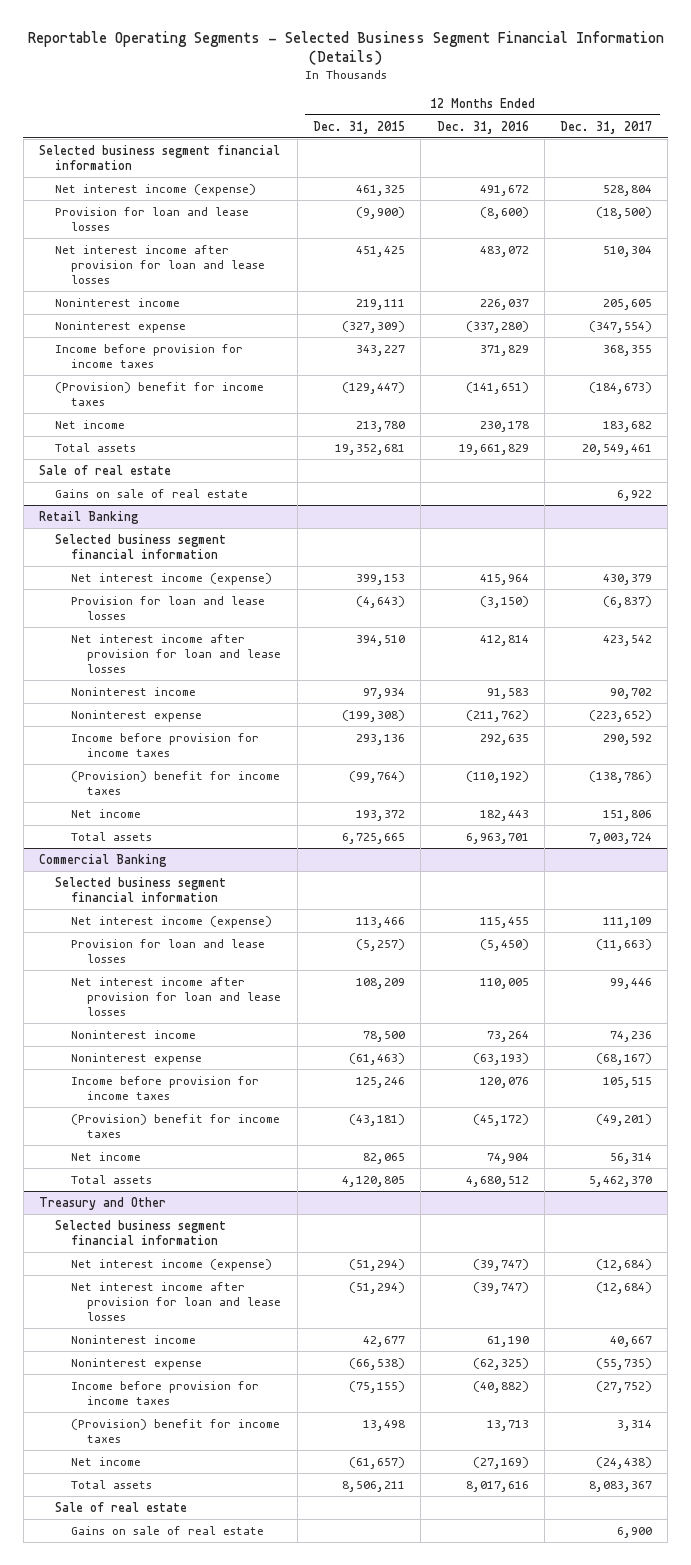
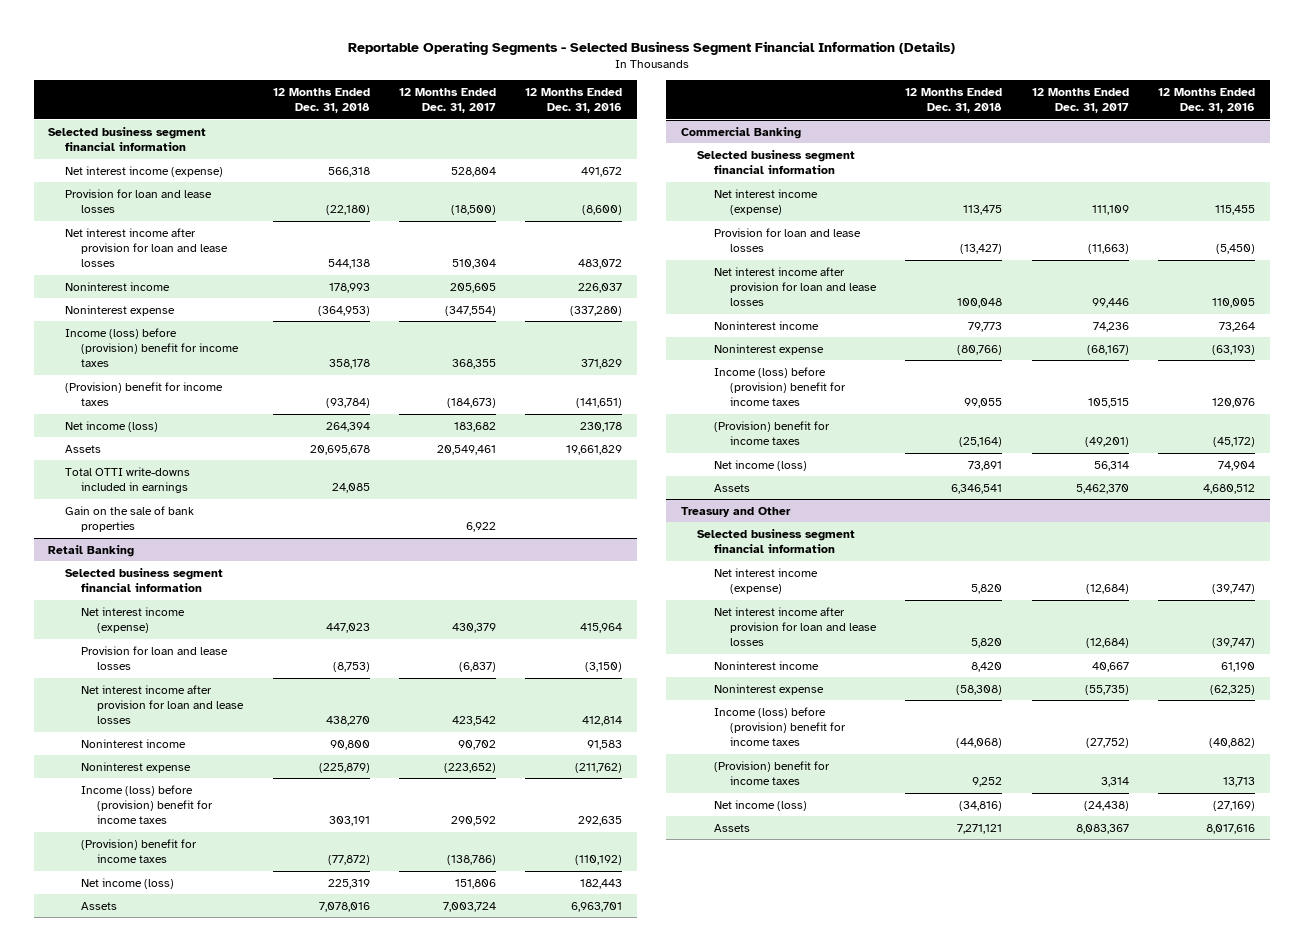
- | 12 Months Ended Dec. 31, 2015 | 12 Months Ended Dec. 31, 2016 | 12 Months Ended Dec. 31, 2017
+ | 12 Months Ended Dec. 31, 2018 | 12 Months Ended Dec. 31, 2017 | 12 Months Ended Dec. 31, 2016
- Income before provision for income taxes | 343,227 | 371,829 | 368,355
+ Income (loss) before (provision) benefit for income taxes | 358,178 | 368,355 | 371,829
- Net income | 213,780 | 230,178 | 183,682
- Total assets | 19,352,681 | 19,661,829 | 20,549,461
- Sale of real estate
- Gains on sale of real estate | | | 6,922
+ Net income (loss) | 264,394 | 183,682 | 230,178
+ Assets | 20,695,678 | 20,549,461 | 19,661,829
+ Total OTTI write-downs included in earnings | 24,085 | |
+ Gain on the sale of bank properties | | 6,922 |
@ Retail Banking
- Income before provision for income taxes | 293,136 | 292,635 | 290,592
+ Income (loss) before (provision) benefit for income taxes | 303,191 | 290,592 | 292,635
- Net income | 193,372 | 182,443 | 151,806
- Total assets | 6,725,665 | 6,963,701 | 7,003,724
+ Net income (loss) | 225,319 | 151,806 | 182,443
+ Assets | 7,078,016 | 7,003,724 | 6,963,701
@ Commercial Banking
- Income before provision for income taxes | 125,246 | 120,076 | 105,515
+ Income (loss) before (provision) benefit for income taxes | 99,055 | 105,515 | 120,076
- Net income | 82,065 | 74,904 | 56,314
- Total assets | 4,120,805 | 4,680,512 | 5,462,370
+ Net income (loss) | 73,891 | 56,314 | 74,904
+ Assets | 6,346,541 | 5,462,370 | 4,680,512
@ Treasury and Other
- Income before provision for income taxes | (75,155) | (40,882) | (27,752)
+ Income (loss) before (provision) benefit for income taxes | (44,068) | (27,752) | (40,882)
- Net income | (61,657) | (27,169) | (24,438)
- Total assets | 8,506,211 | 8,017,616 | 8,083,367
- Sale of real estate
- Gains on sale of real estate | | | 6,900
+ Net income (loss) | (34,816) | (24,438) | (27,169)
+ Assets | 7,271,121 | 8,083,367 | 8,017,616

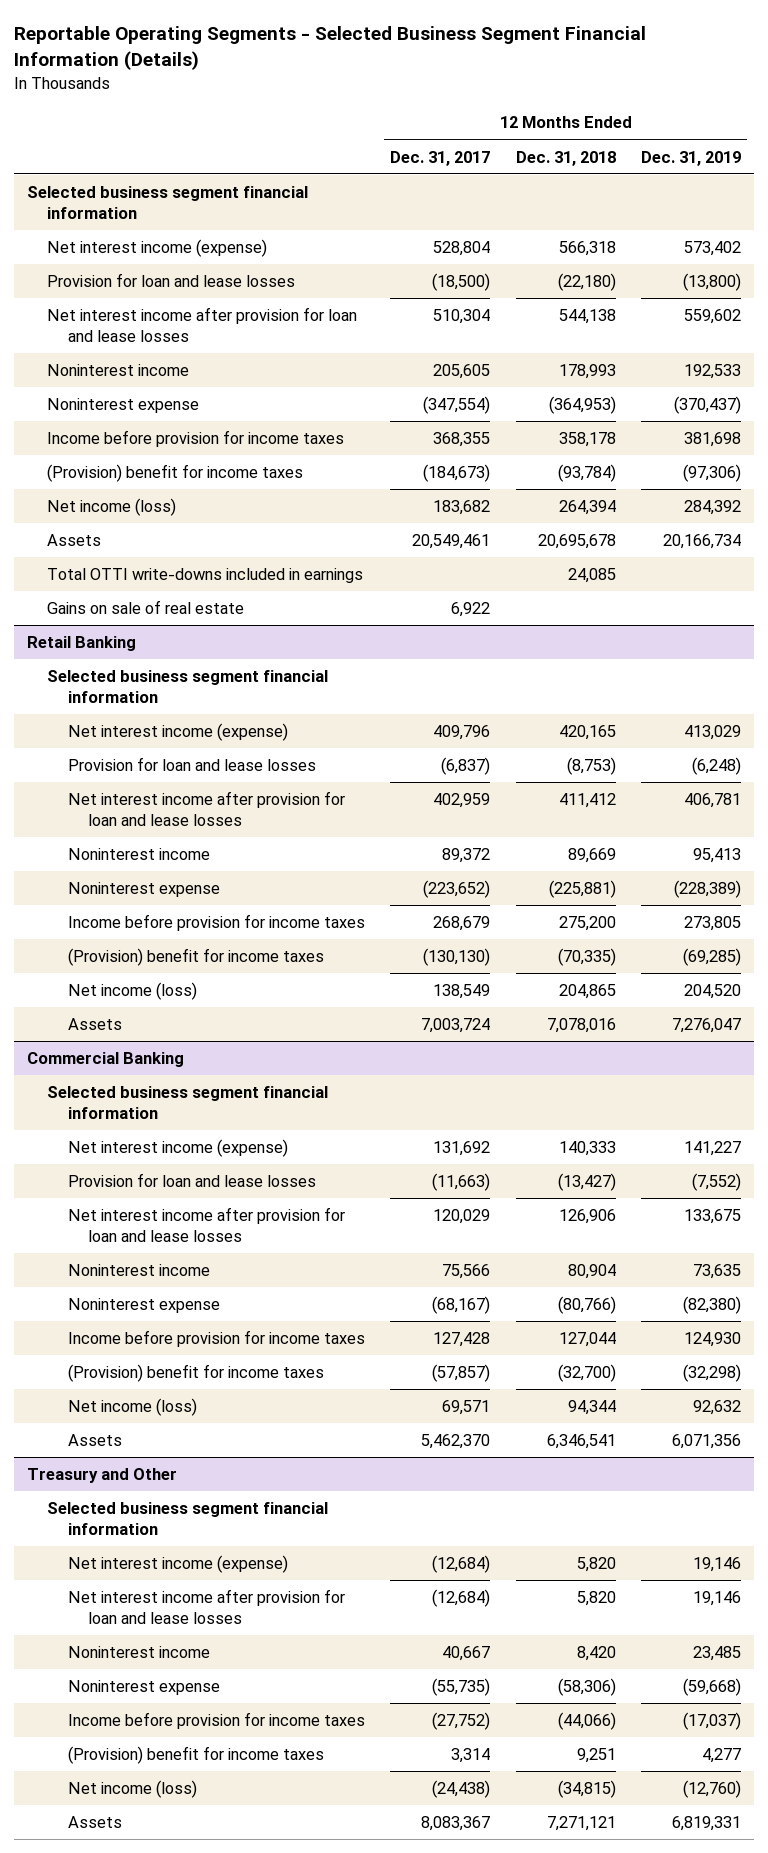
- | 12 Months Ended Dec. 31, 2018 | 12 Months Ended Dec. 31, 2017 | 12 Months Ended Dec. 31, 2016
+ | 12 Months Ended Dec. 31, 2017 | 12 Months Ended Dec. 31, 2018 | 12 Months Ended Dec. 31, 2019
- Income (loss) before (provision) benefit for income taxes | 358,178 | 368,355 | 371,829
+ Income before provision for income taxes | 368,355 | 358,178 | 381,698
- Gain on the sale of bank properties | | 6,922 |
+ Gains on sale of real estate | 6,922 | |
@ Retail Banking
- Net interest income (expense) | 447,023 | 430,379 | 415,964
+ Net interest income (expense) | 409,796 | 420,165 | 413,029
- Net interest income after provision for loan and lease losses | 438,270 | 423,542 | 412,814
- Noninterest income | 90,800 | 90,702 | 91,583
- Noninterest expense | (225,879) | (223,652) | (211,762)
- Income (loss) before (provision) benefit for income taxes | 303,191 | 290,592 | 292,635
- (Provision) benefit for income taxes | (77,872) | (138,786) | (110,192)
- Net income (loss) | 225,319 | 151,806 | 182,443
+ Net interest income after provision for loan and lease losses | 402,959 | 411,412 | 406,781
+ Noninterest income | 89,372 | 89,669 | 95,413
+ Noninterest expense | (223,652) | (225,881) | (228,389)
+ Income before provision for income taxes | 268,679 | 275,200 | 273,805
+ (Provision) benefit for income taxes | (130,130) | (70,335) | (69,285)
+ Net income (loss) | 138,549 | 204,865 | 204,520
@ Commercial Banking
- Net interest income (expense) | 113,475 | 111,109 | 115,455
+ Net interest income (expense) | 131,692 | 140,333 | 141,227
- Net interest income after provision for loan and lease losses | 100,048 | 99,446 | 110,005
- Noninterest income | 79,773 | 74,236 | 73,264
+ Net interest income after provision for loan and lease losses | 120,029 | 126,906 | 133,675
+ Noninterest income | 75,566 | 80,904 | 73,635
- Income (loss) before (provision) benefit for income taxes | 99,055 | 105,515 | 120,076
- (Provision) benefit for income taxes | (25,164) | (49,201) | (45,172)
- Net income (loss) | 73,891 | 56,314 | 74,904
+ Income before provision for income taxes | 127,428 | 127,044 | 124,930
+ (Provision) benefit for income taxes | (57,857) | (32,700) | (32,298)
+ Net income (loss) | 69,571 | 94,344 | 92,632
@ Treasury and Other
- Noninterest expense | (58,308) | (55,735) | (62,325)
- Income (loss) before (provision) benefit for income taxes | (44,068) | (27,752) | (40,882)
- (Provision) benefit for income taxes | 9,252 | 3,314 | 13,713
- Net income (loss) | (34,816) | (24,438) | (27,169)
+ Noninterest expense | (55,735) | (58,306) | (59,668)
+ Income before provision for income taxes | (27,752) | (44,066) | (17,037)
+ (Provision) benefit for income taxes | 3,314 | 9,251 | 4,277
+ Net income (loss) | (24,438) | (34,815) | (12,760)

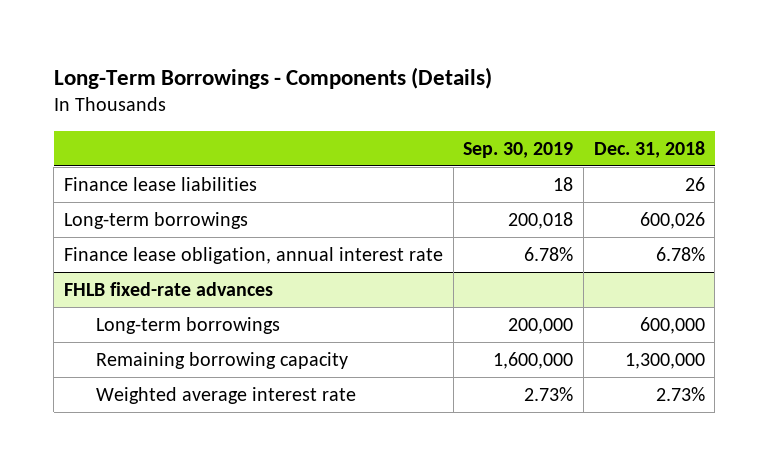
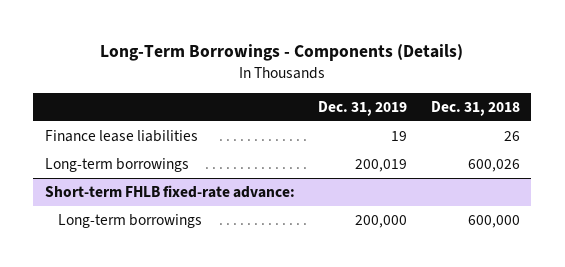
- | Sep. 30, 2019 | Dec. 31, 2018
+ | Dec. 31, 2019 | Dec. 31, 2018
- Finance lease obligation, annual interest rate | 6.78% | 6.78%
- FHLB fixed-rate advances
+ Short-term FHLB fixed-rate advance:
- Remaining borrowing capacity | 1,600,000 | 1,300,000
- Weighted average interest rate | 2.73% | 2.73%

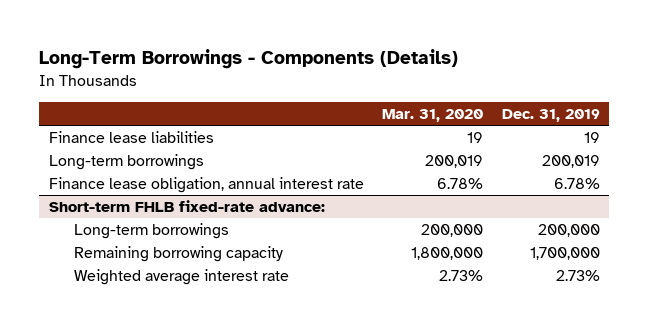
- | Dec. 31, 2019 | Dec. 31, 2018
+ | Mar. 31, 2020 | Dec. 31, 2019
+ Finance lease obligation, annual interest rate | 6.78% | 6.78%
@ Short-term FHLB fixed-rate advance:
+ Remaining borrowing capacity | 1,800,000 | 1,700,000
+ Weighted average interest rate | 2.73% | 2.73%

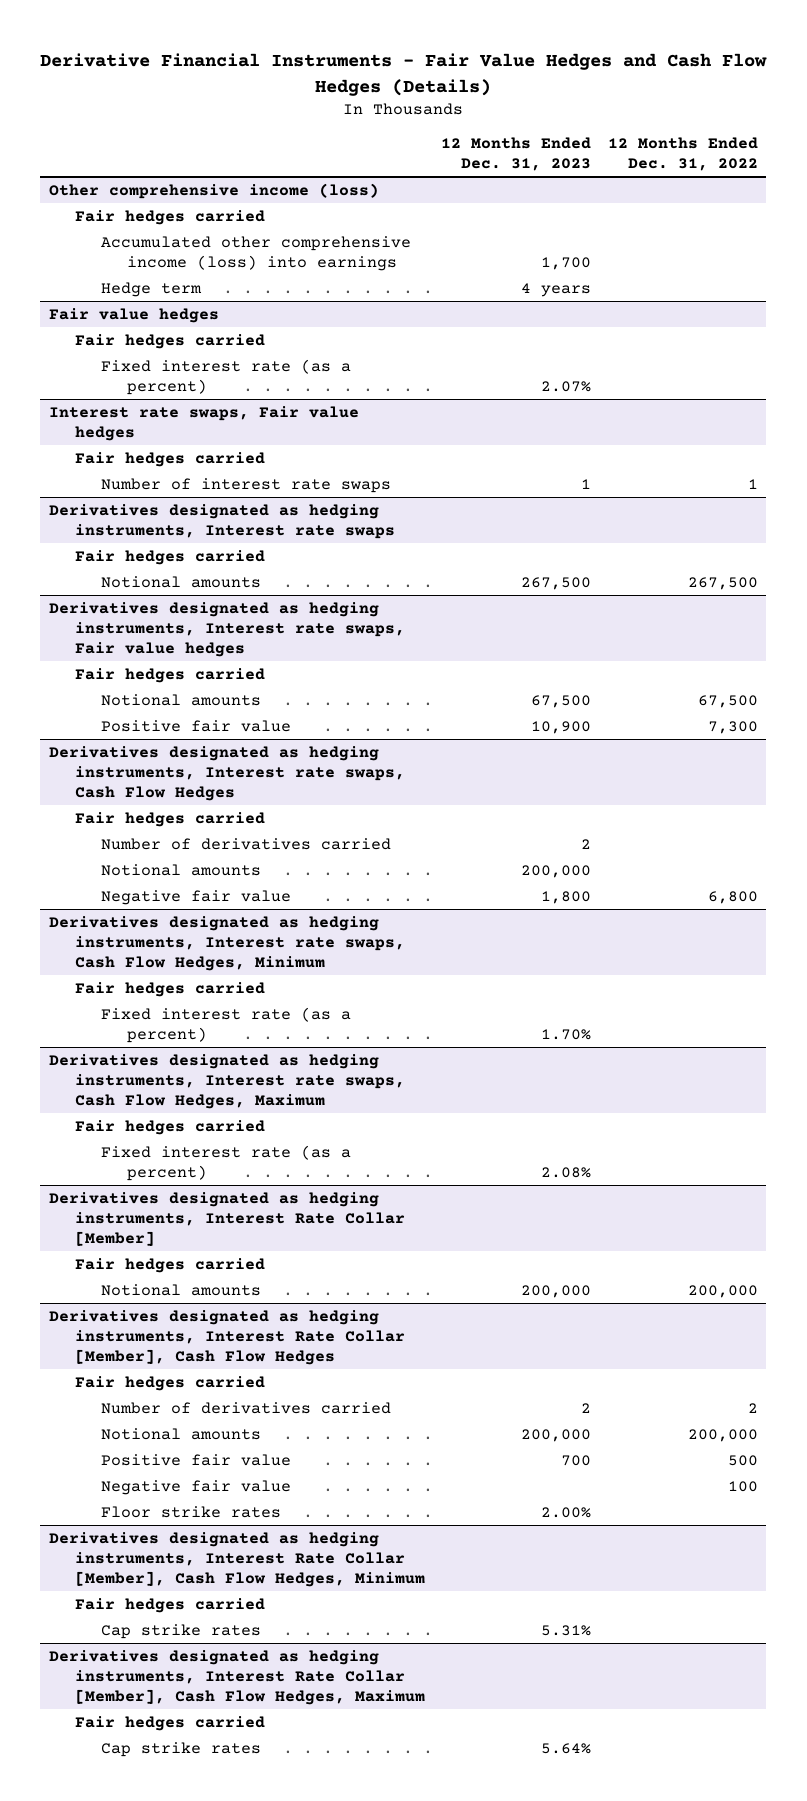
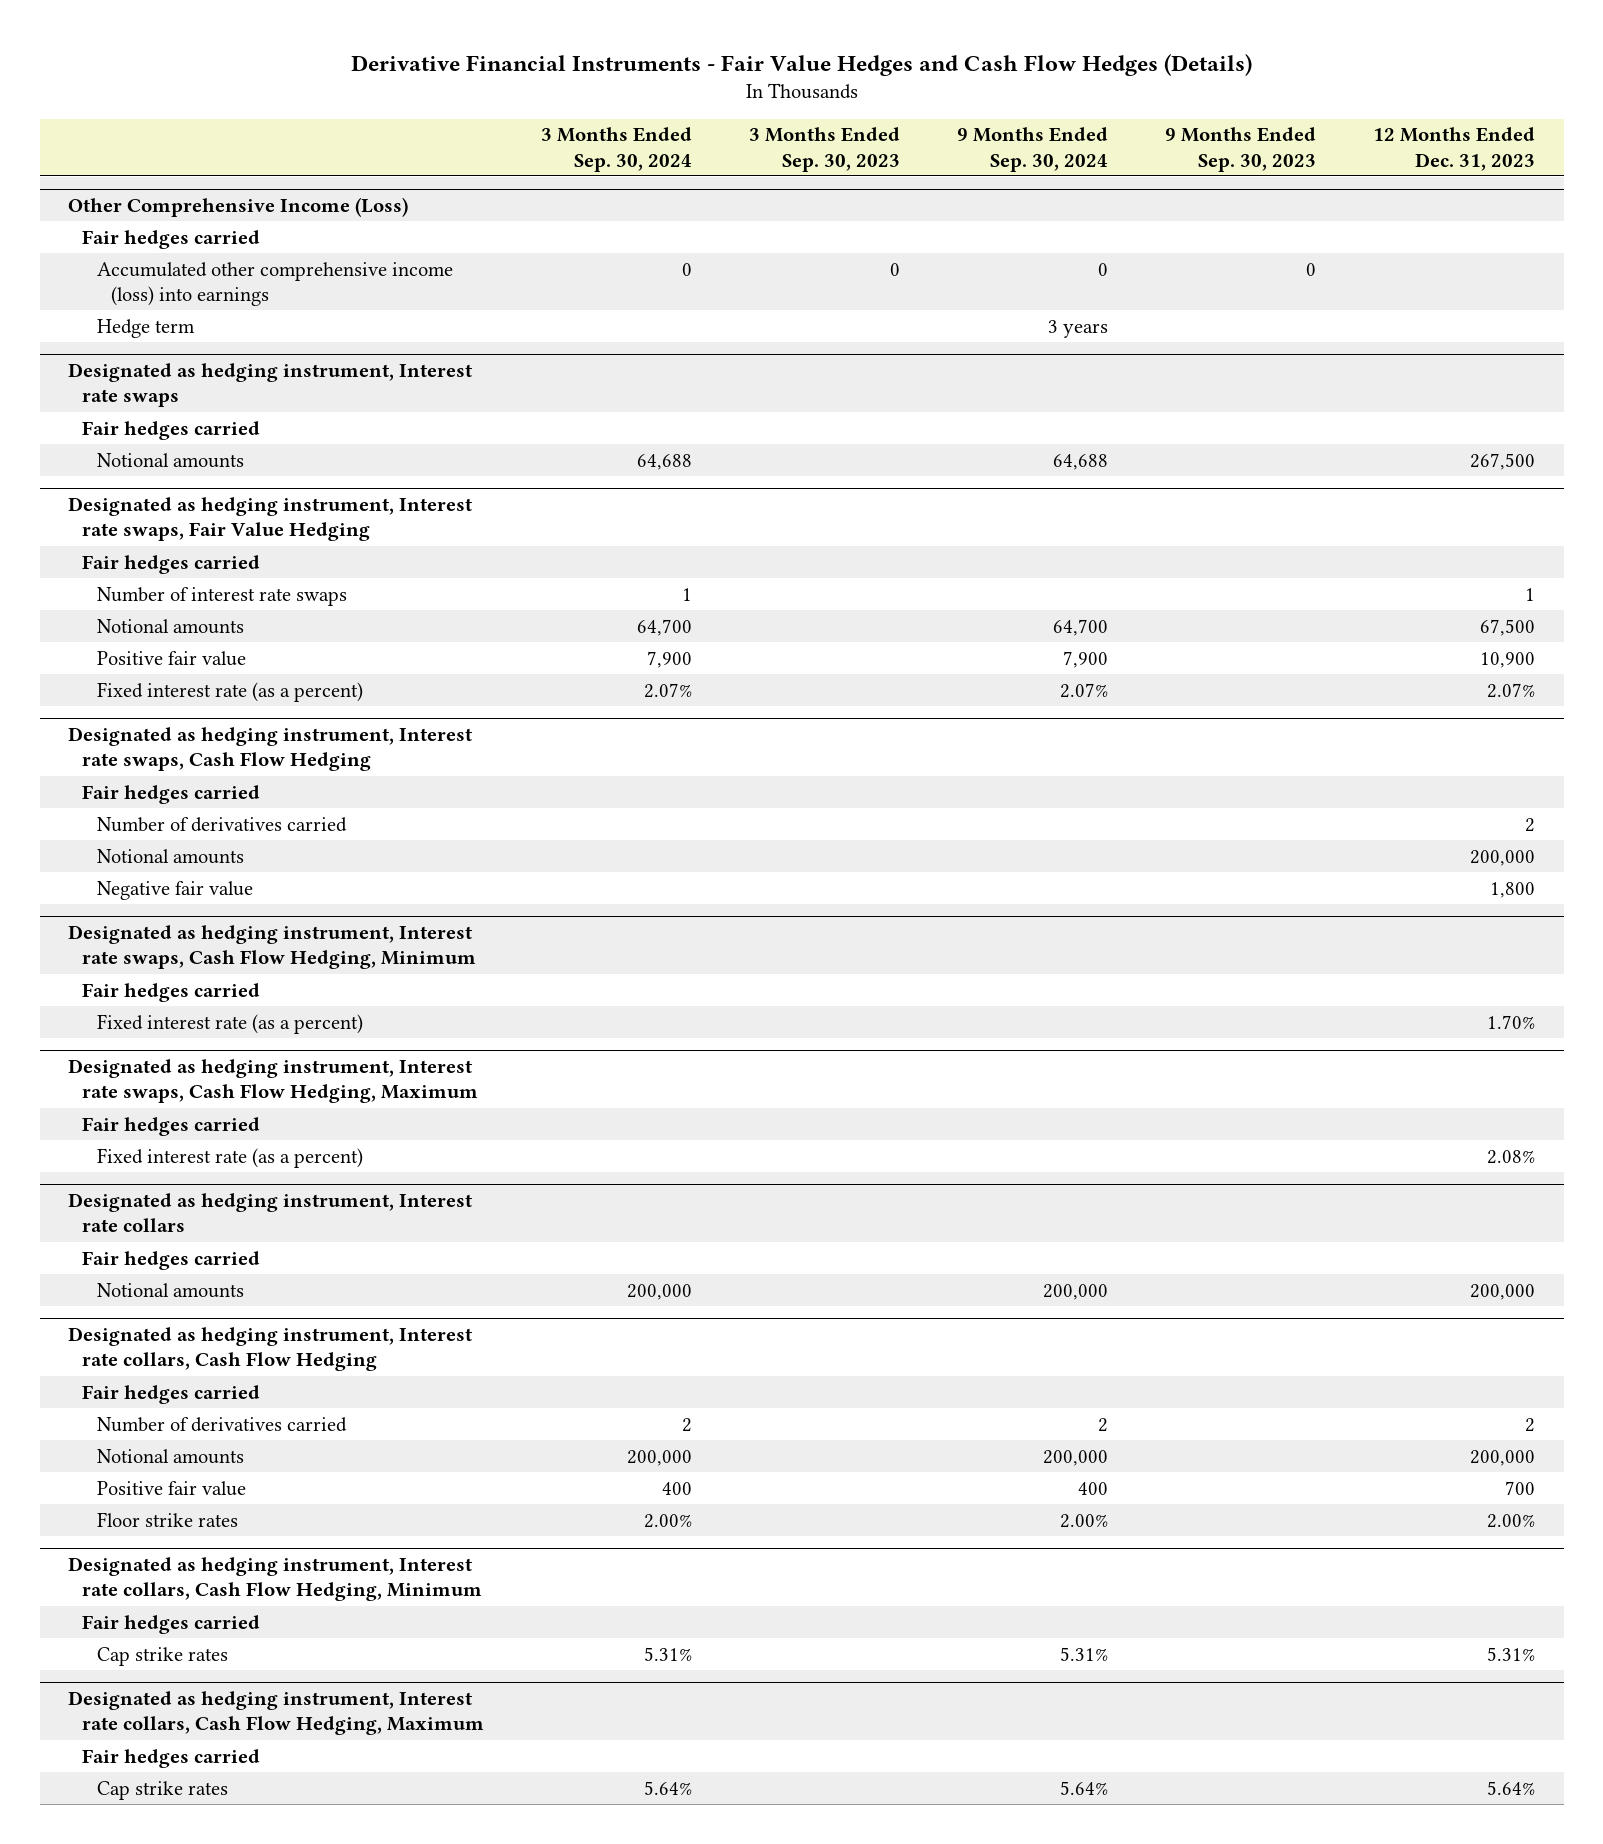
- | 12 Months Ended Dec. 31, 2023 | 12 Months Ended Dec. 31, 2022
+ | 3 Months Ended Sep. 30, 2024 | 3 Months Ended Sep. 30, 2023 | 9 Months Ended Sep. 30, 2024 | 9 Months Ended Sep. 30, 2023 | 12 Months Ended Dec. 31, 2023
- Other comprehensive income (loss)
- Fair hedges carried
- Accumulated other comprehensive income (loss) into earnings | 1,700 |
- Hedge term | 4 years |
- Fair value hedges
- Fair hedges carried
- Fixed interest rate (as a percent) | 2.07% |
- Interest rate swaps, Fair value hedges
+ Other Comprehensive Income (Loss)
- Number of interest rate swaps | 1 | 1
- Derivatives designated as hedging instruments, Interest rate swaps
+ Accumulated other comprehensive income (loss) into earnings | 0 | 0 | 0 | 0 |
+ Hedge term | | | 3 years | |
+ Designated as hedging instrument, Interest rate swaps
- Derivatives designated as hedging instruments, Interest rate swaps, Fair value hedges
+ Designated as hedging instrument, Interest rate swaps, Fair Value Hedging
+ Number of interest rate swaps | 1 | | | | 1
- Derivatives designated as hedging instruments, Interest rate swaps, Cash Flow Hedges
+ Fixed interest rate (as a percent) | 2.07% | | 2.07% | | 2.07%
+ Designated as hedging instrument, Interest rate swaps, Cash Flow Hedging
- Derivatives designated as hedging instruments, Interest rate swaps, Cash Flow Hedges, Minimum
+ Designated as hedging instrument, Interest rate swaps, Cash Flow Hedging, Minimum
- Derivatives designated as hedging instruments, Interest rate swaps, Cash Flow Hedges, Maximum
+ Designated as hedging instrument, Interest rate swaps, Cash Flow Hedging, Maximum
- Derivatives designated as hedging instruments, Interest Rate Collar [Member]
+ Designated as hedging instrument, Interest rate collars
- Derivatives designated as hedging instruments, Interest Rate Collar [Member], Cash Flow Hedges
+ Designated as hedging instrument, Interest rate collars, Cash Flow Hedging
- Negative fair value | | 100
- Derivatives designated as hedging instruments, Interest Rate Collar [Member], Cash Flow Hedges, Minimum
+ Designated as hedging instrument, Interest rate collars, Cash Flow Hedging, Minimum
- Derivatives designated as hedging instruments, Interest Rate Collar [Member], Cash Flow Hedges, Maximum
+ Designated as hedging instrument, Interest rate collars, Cash Flow Hedging, Maximum

